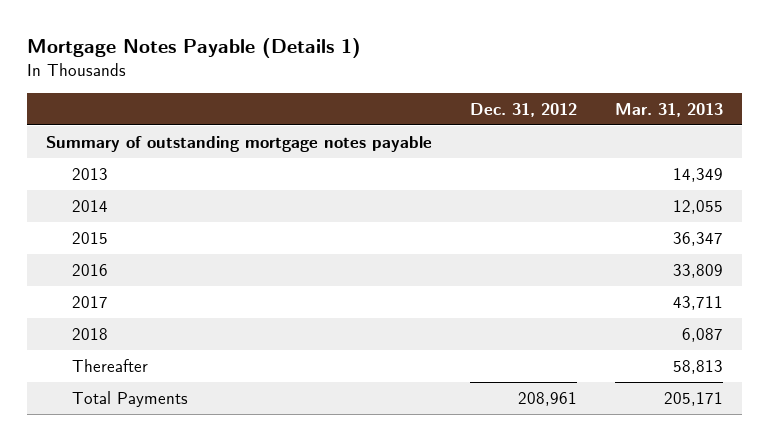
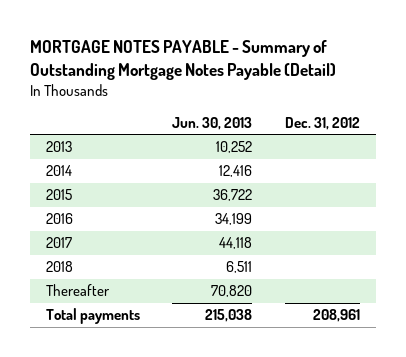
- Mortgage Notes Payable (Details 1)
+ MORTGAGE NOTES PAYABLE - Summary of Outstanding Mortgage Notes Payable (Detail)
- | Dec. 31, 2012 | Mar. 31, 2013
+ | Jun. 30, 2013 | Dec. 31, 2012
- Summary of outstanding mortgage notes payable
- Total Payments | 208,961 | 205,171
+ Total payments | 215,038 | 208,961

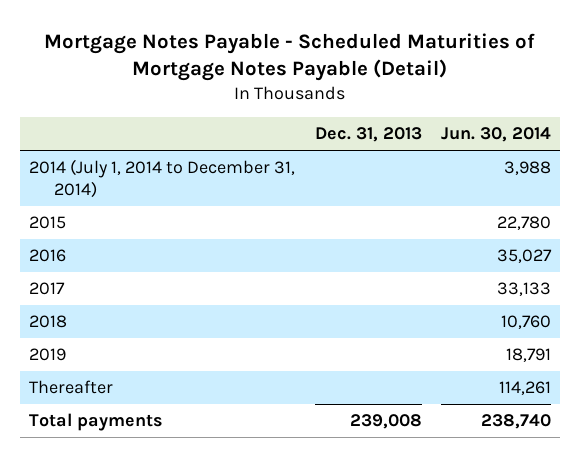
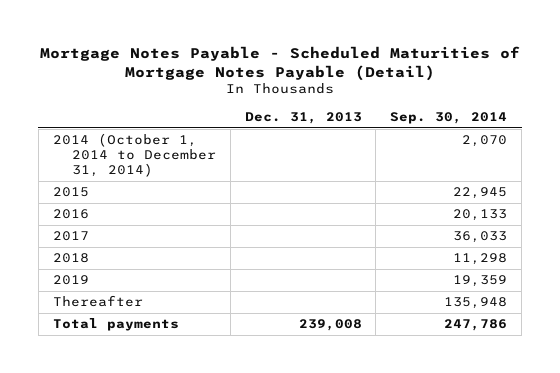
- | Dec. 31, 2013 | Jun. 30, 2014
+ | Dec. 31, 2013 | Sep. 30, 2014
- 2014 (July 1, 2014 to December 31, 2014) | | 3,988
+ 2014 (October 1, 2014 to December 31, 2014) | | 2,070

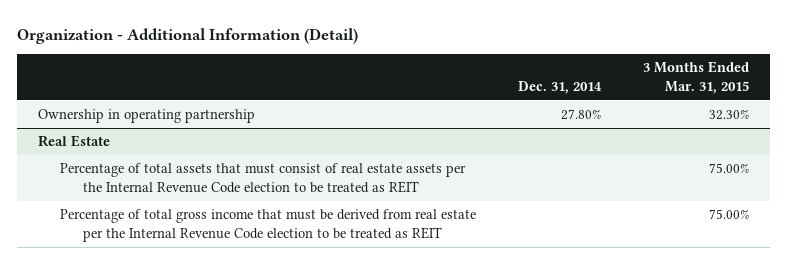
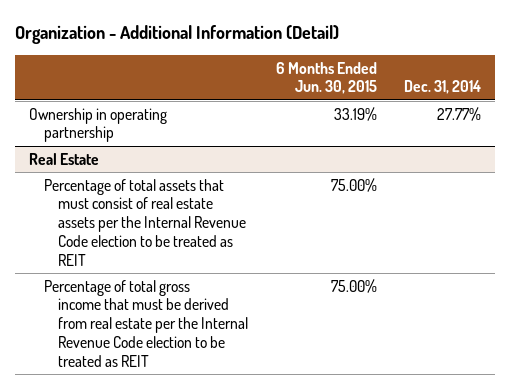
- | Dec. 31, 2014 | 3 Months Ended Mar. 31, 2015
+ | 6 Months Ended Jun. 30, 2015 | Dec. 31, 2014
- Ownership in operating partnership | 27.80% | 32.30%
+ Ownership in operating partnership | 33.19% | 27.77%

